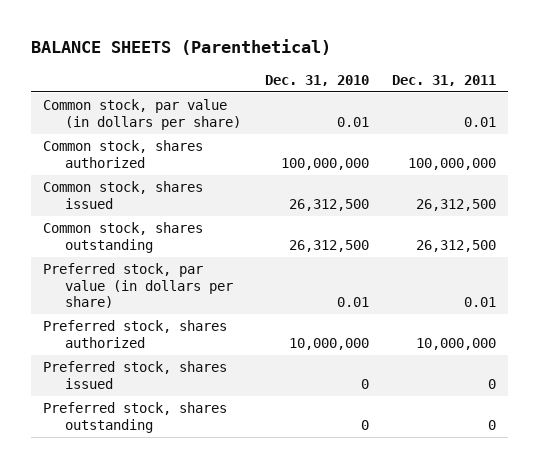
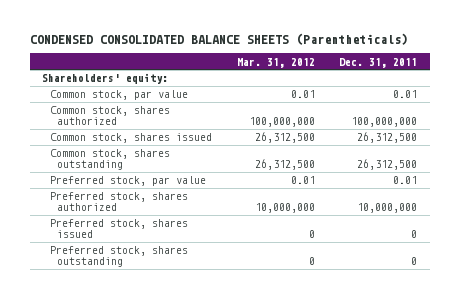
- BALANCE SHEETS (Parenthetical)
+ CONDENSED CONSOLIDATED BALANCE SHEETS (Parentheticals)
- | Dec. 31, 2010 | Dec. 31, 2011
+ | Mar. 31, 2012 | Dec. 31, 2011
- Common stock, par value (in dollars per share) | 0.01 | 0.01
+ Shareholders' equity:
+ Common stock, par value | 0.01 | 0.01
- Preferred stock, par value (in dollars per share) | 0.01 | 0.01
+ Preferred stock, par value | 0.01 | 0.01

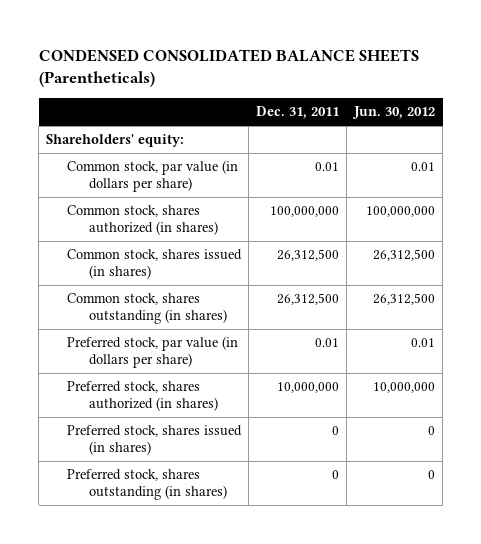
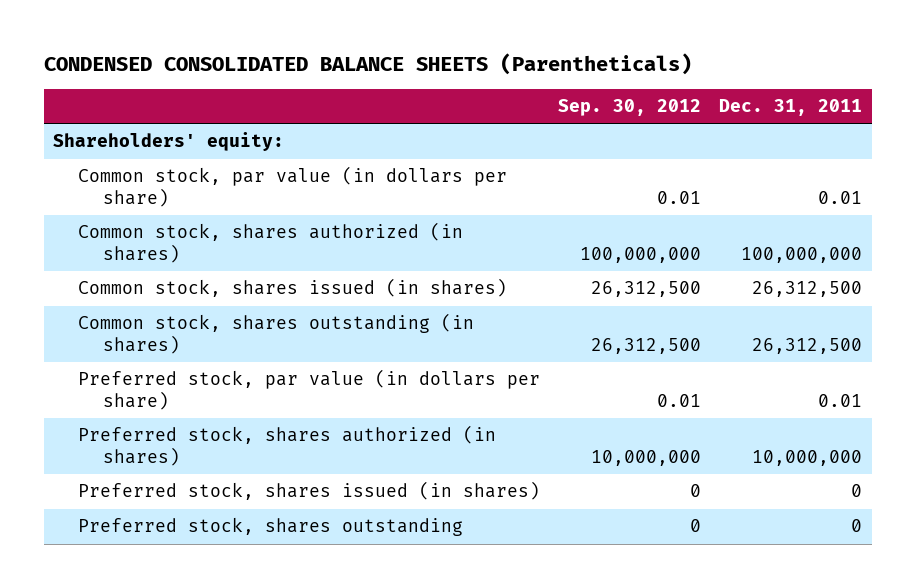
- | Dec. 31, 2011 | Jun. 30, 2012
+ | Sep. 30, 2012 | Dec. 31, 2011
- Preferred stock, shares outstanding (in shares) | 0 | 0
+ Preferred stock, shares outstanding | 0 | 0

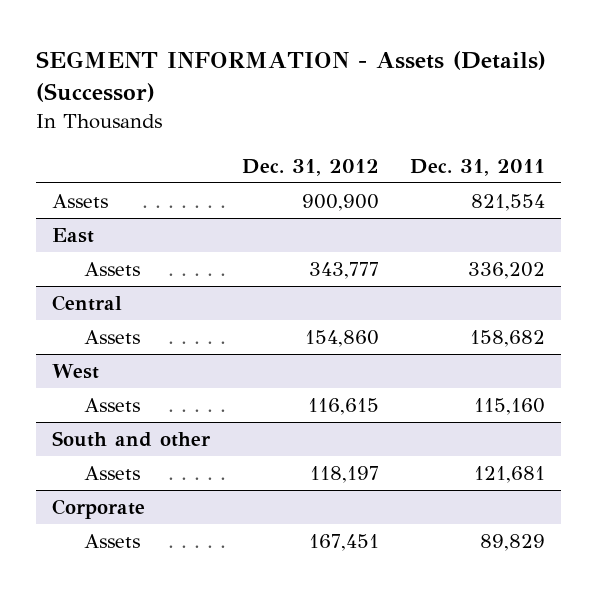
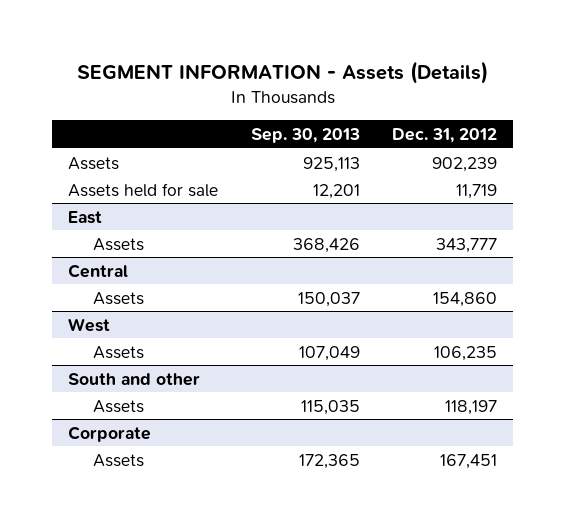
- SEGMENT INFORMATION - Assets (Details) (Successor)
+ SEGMENT INFORMATION - Assets (Details)
- | Dec. 31, 2012 | Dec. 31, 2011
+ | Sep. 30, 2013 | Dec. 31, 2012
- Assets | 900,900 | 821,554
+ Assets | 925,113 | 902,239
+ Assets held for sale | 12,201 | 11,719
@ West
- Assets | 116,615 | 115,160
+ Assets | 107,049 | 106,235

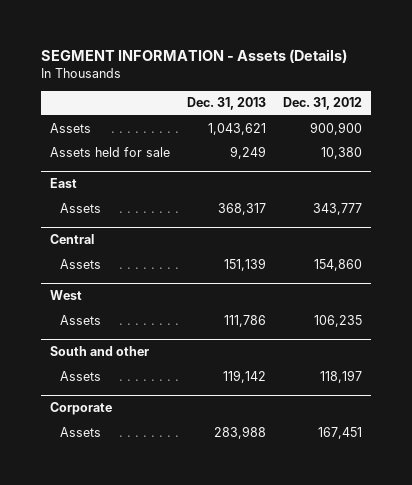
- | Sep. 30, 2013 | Dec. 31, 2012
+ | Dec. 31, 2013 | Dec. 31, 2012
- Assets | 925,113 | 902,239
- Assets held for sale | 12,201 | 11,719
+ Assets | 1,043,621 | 900,900
+ Assets held for sale | 9,249 | 10,380

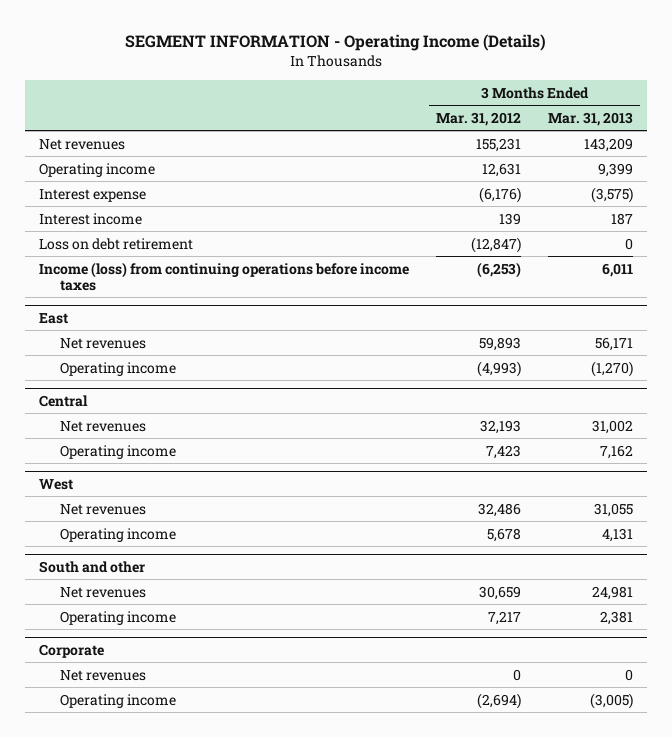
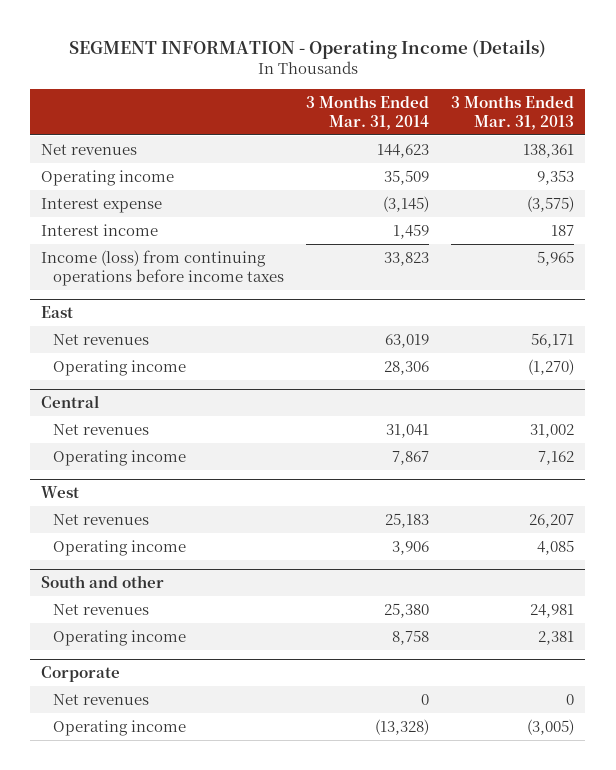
- | 3 Months Ended Mar. 31, 2012 | 3 Months Ended Mar. 31, 2013
+ | 3 Months Ended Mar. 31, 2014 | 3 Months Ended Mar. 31, 2013
- Net revenues | 155,231 | 143,209
- Operating income | 12,631 | 9,399
+ Net revenues | 144,623 | 138,361
+ Operating income | 35,509 | 9,353
- Loss on debt retirement | (12,847) | 0
- Income (loss) from continuing operations before income taxes | (6,253) | 6,011
+ Income (loss) from continuing operations before income taxes | 33,823 | 5,965
@ West
- Net revenues | 32,486 | 31,055
- Operating income | 5,678 | 4,131
+ Net revenues | 25,183 | 26,207
+ Operating income | 3,906 | 4,085

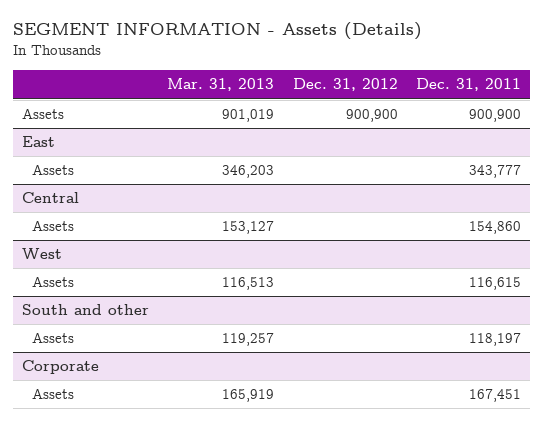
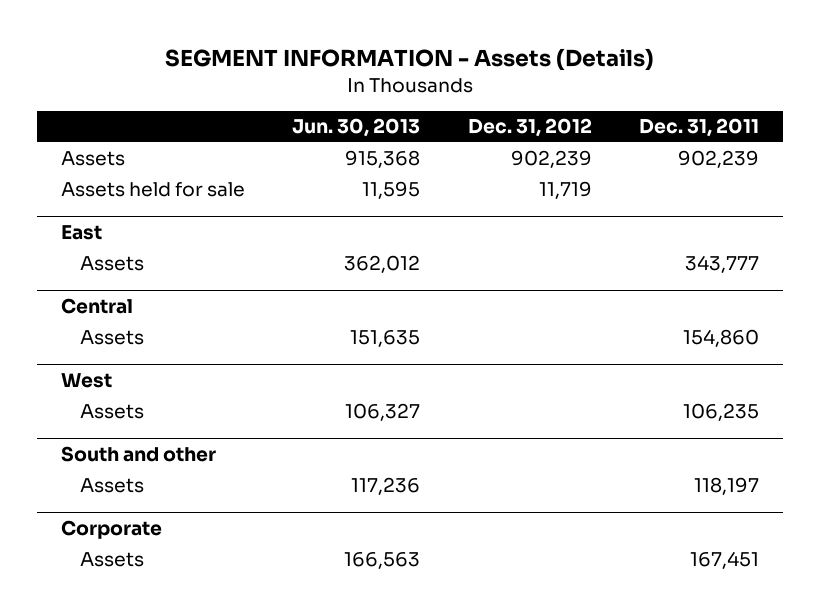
- | Mar. 31, 2013 | Dec. 31, 2012 | Dec. 31, 2011
+ | Jun. 30, 2013 | Dec. 31, 2012 | Dec. 31, 2011
- Assets | 901,019 | 900,900 | 900,900
+ Assets | 915,368 | 902,239 | 902,239
+ Assets held for sale | 11,595 | 11,719 |
@ West
- Assets | 116,513 | | 116,615
+ Assets | 106,327 | | 106,235

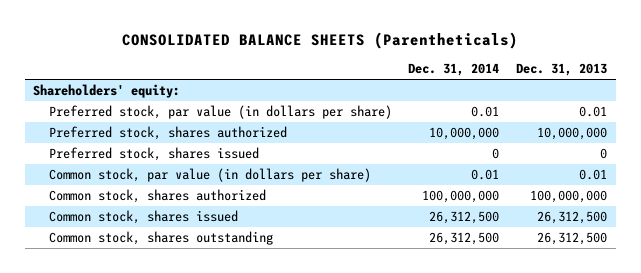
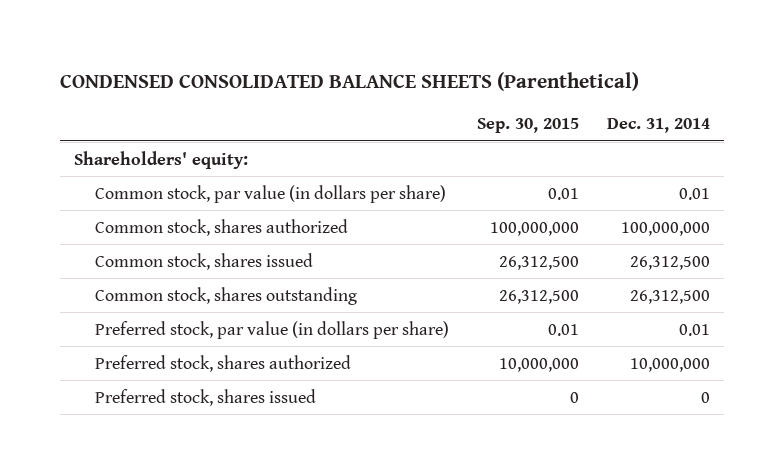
- CONSOLIDATED BALANCE SHEETS (Parentheticals)
+ CONDENSED CONSOLIDATED BALANCE SHEETS (Parenthetical)
- | Dec. 31, 2014 | Dec. 31, 2013
+ | Sep. 30, 2015 | Dec. 31, 2014
moved down: Preferred stock, par value (in dollars per share) | 0.01 | 0.01
moved down: Preferred stock, shares authorized | 10,000,000 | 10,000,000
moved down: Preferred stock, shares issued | 0 | 0

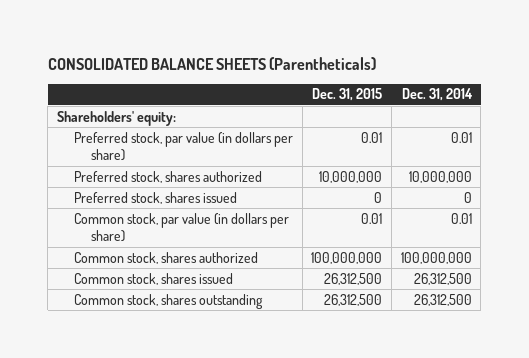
- CONDENSED CONSOLIDATED BALANCE SHEETS (Parenthetical)
+ CONSOLIDATED BALANCE SHEETS (Parentheticals)
- | Sep. 30, 2015 | Dec. 31, 2014
+ | Dec. 31, 2015 | Dec. 31, 2014
moved up: Preferred stock, par value (in dollars per share) | 0.01 | 0.01
moved up: Preferred stock, shares authorized | 10,000,000 | 10,000,000
moved up: Preferred stock, shares issued | 0 | 0

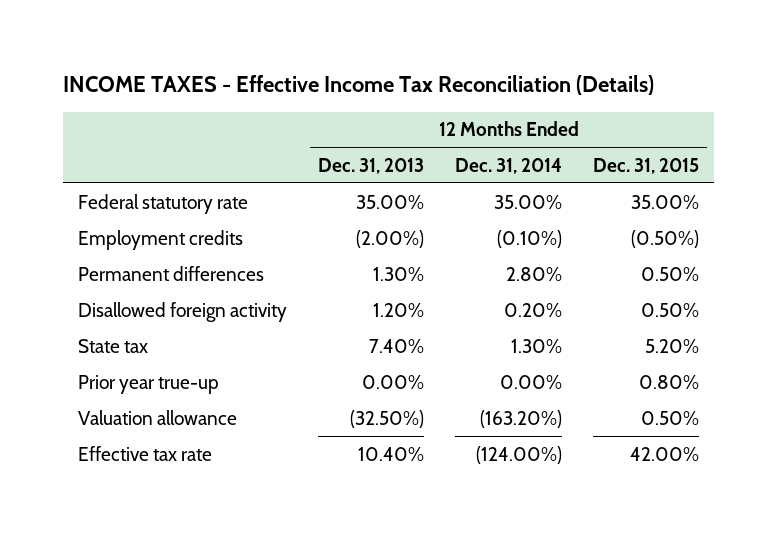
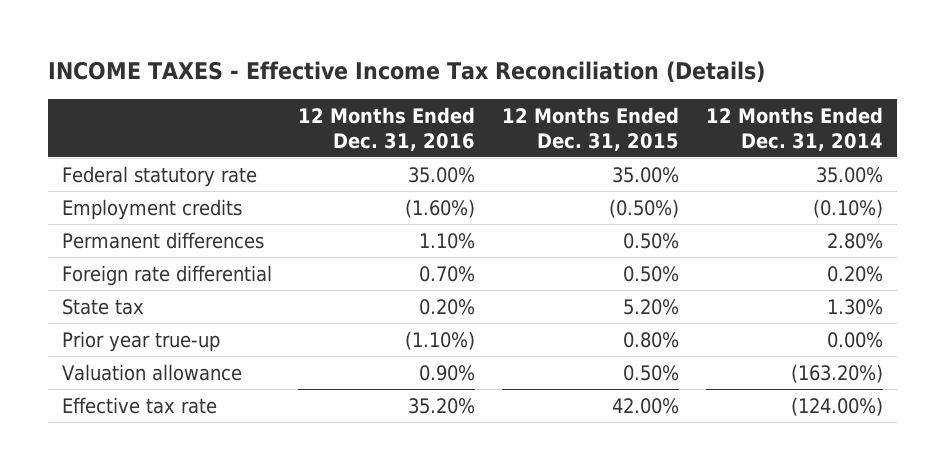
- | 12 Months Ended Dec. 31, 2013 | 12 Months Ended Dec. 31, 2014 | 12 Months Ended Dec. 31, 2015
+ | 12 Months Ended Dec. 31, 2016 | 12 Months Ended Dec. 31, 2015 | 12 Months Ended Dec. 31, 2014
- Disallowed foreign activity | 1.20% | 0.20% | 0.50%
+ Foreign rate differential | 0.70% | 0.50% | 0.20%

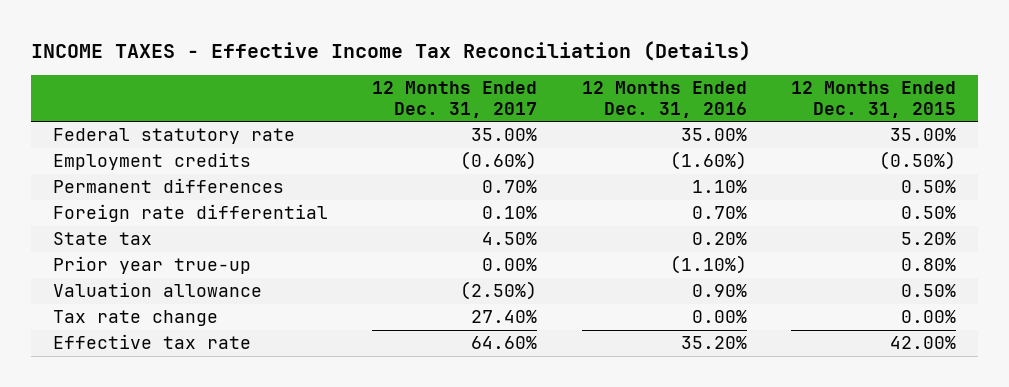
- | 12 Months Ended Dec. 31, 2016 | 12 Months Ended Dec. 31, 2015 | 12 Months Ended Dec. 31, 2014
+ | 12 Months Ended Dec. 31, 2017 | 12 Months Ended Dec. 31, 2016 | 12 Months Ended Dec. 31, 2015
+ Tax rate change | 27.40% | 0.00% | 0.00%

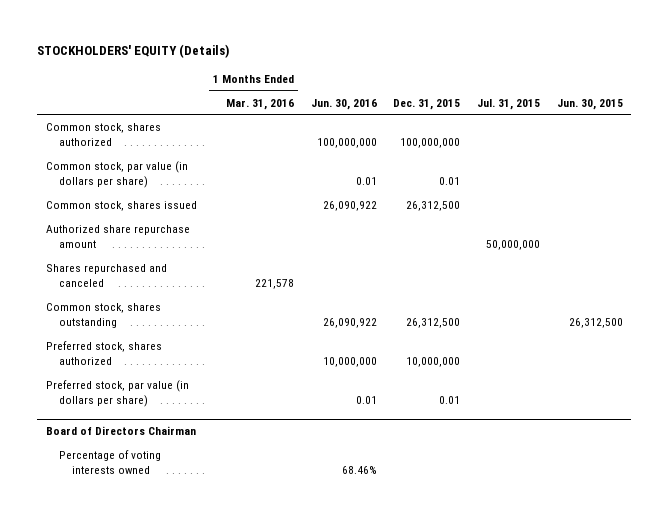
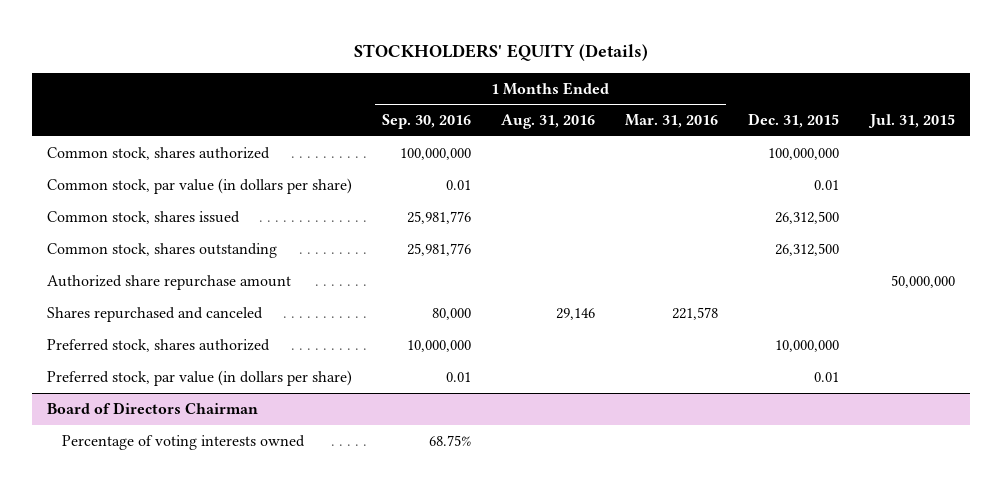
- | 1 Months Ended Mar. 31, 2016 | Jun. 30, 2016 | Dec. 31, 2015 | Jul. 31, 2015 | Jun. 30, 2015
+ | 1 Months Ended Sep. 30, 2016 | 1 Months Ended Aug. 31, 2016 | 1 Months Ended Mar. 31, 2016 | Dec. 31, 2015 | Jul. 31, 2015
moved up: Common stock, shares outstanding | 25,981,776 | | | 26,312,500 |

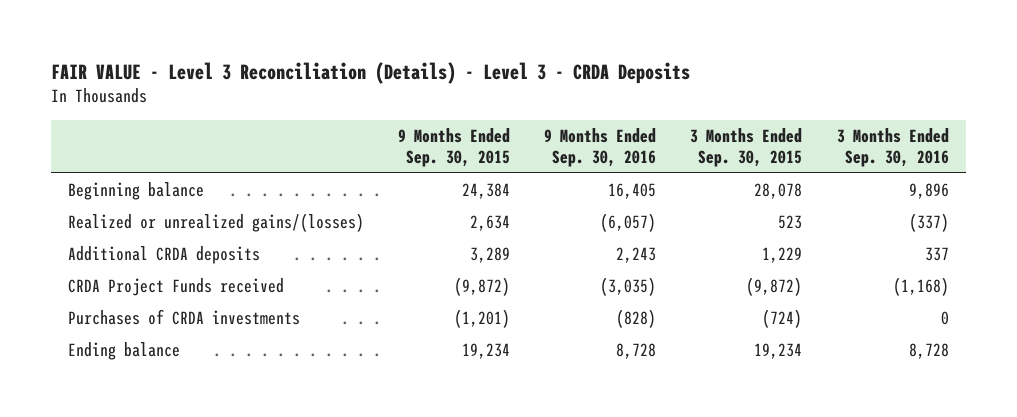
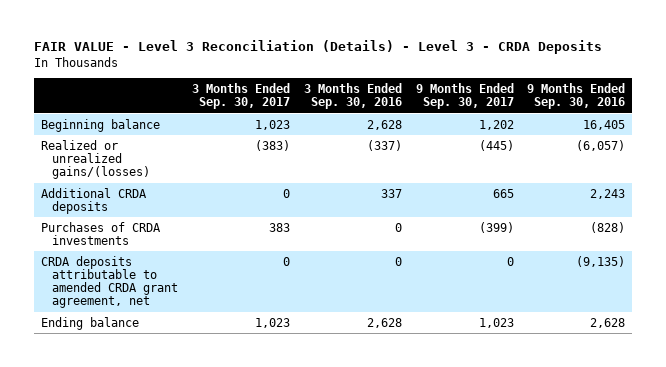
- | 9 Months Ended Sep. 30, 2015 | 9 Months Ended Sep. 30, 2016 | 3 Months Ended Sep. 30, 2015 | 3 Months Ended Sep. 30, 2016
+ | 3 Months Ended Sep. 30, 2017 | 3 Months Ended Sep. 30, 2016 | 9 Months Ended Sep. 30, 2017 | 9 Months Ended Sep. 30, 2016
- Beginning balance | 24,384 | 16,405 | 28,078 | 9,896
+ Beginning balance | 1,023 | 2,628 | 1,202 | 16,405
- CRDA Project Funds received | (9,872) | (3,035) | (9,872) | (1,168)
- Ending balance | 19,234 | 8,728 | 19,234 | 8,728
+ CRDA deposits attributable to amended CRDA grant agreement, net | 0 | 0 | 0 | (9,135)
+ Ending balance | 1,023 | 2,628 | 1,023 | 2,628

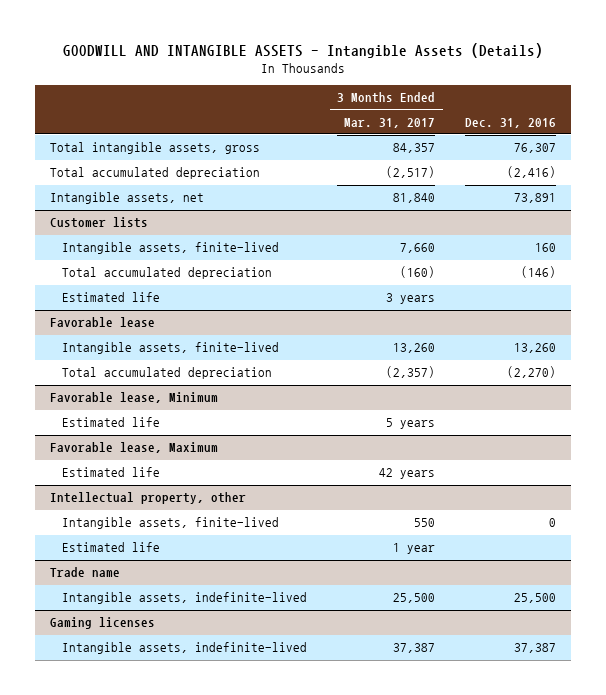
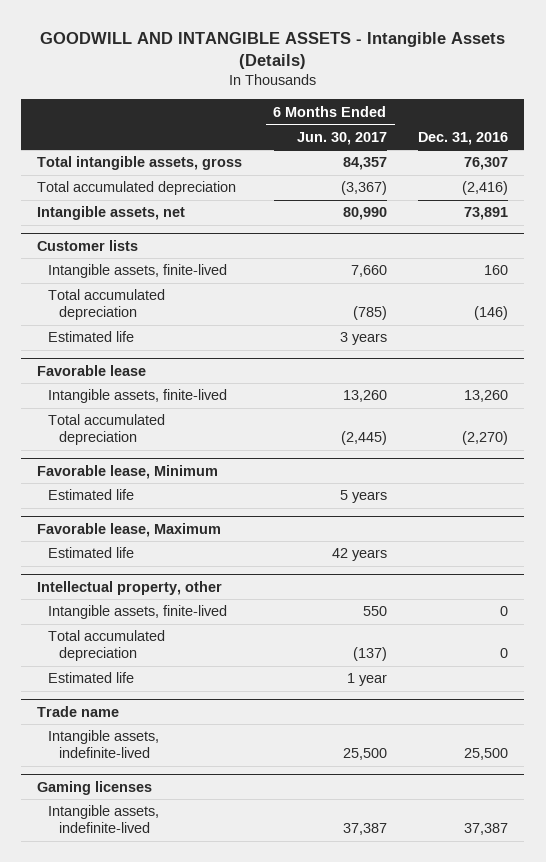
- | 3 Months Ended Mar. 31, 2017 | Dec. 31, 2016
+ | 6 Months Ended Jun. 30, 2017 | Dec. 31, 2016
@ Intellectual property, other
+ Total accumulated depreciation | (137) | 0

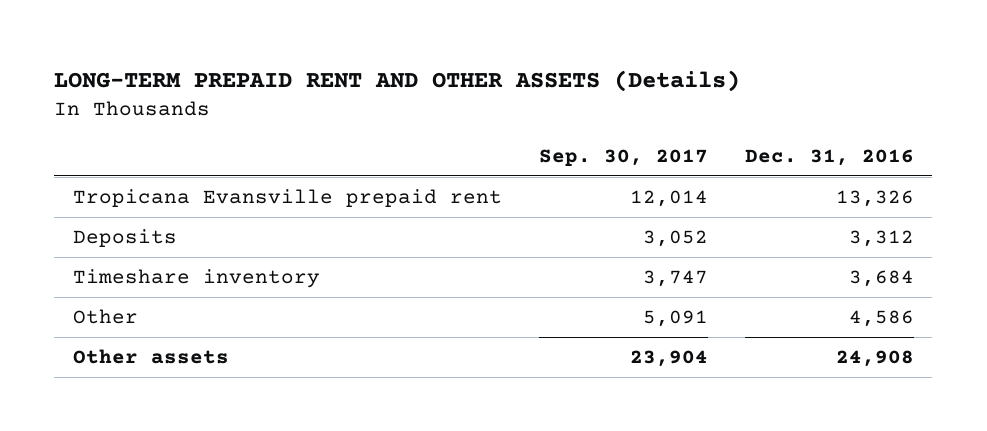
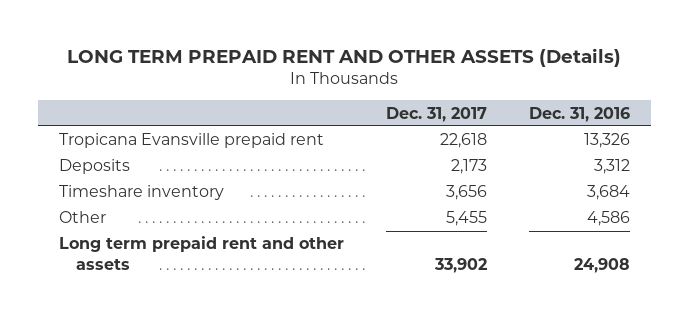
- LONG-TERM PREPAID RENT AND OTHER ASSETS (Details)
+ LONG TERM PREPAID RENT AND OTHER ASSETS (Details)
- | Sep. 30, 2017 | Dec. 31, 2016
+ | Dec. 31, 2017 | Dec. 31, 2016
- Other assets | 23,904 | 24,908
+ Long term prepaid rent and other assets | 33,902 | 24,908

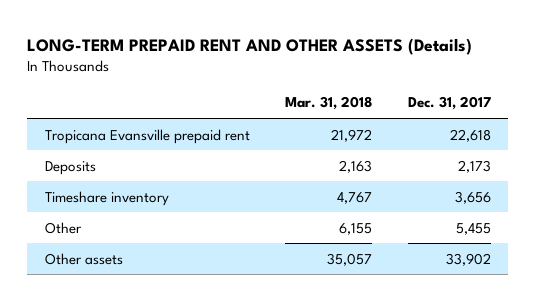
- LONG TERM PREPAID RENT AND OTHER ASSETS (Details)
+ LONG-TERM PREPAID RENT AND OTHER ASSETS (Details)
- | Dec. 31, 2017 | Dec. 31, 2016
+ | Mar. 31, 2018 | Dec. 31, 2017
- Long term prepaid rent and other assets | 33,902 | 24,908
+ Other assets | 35,057 | 33,902

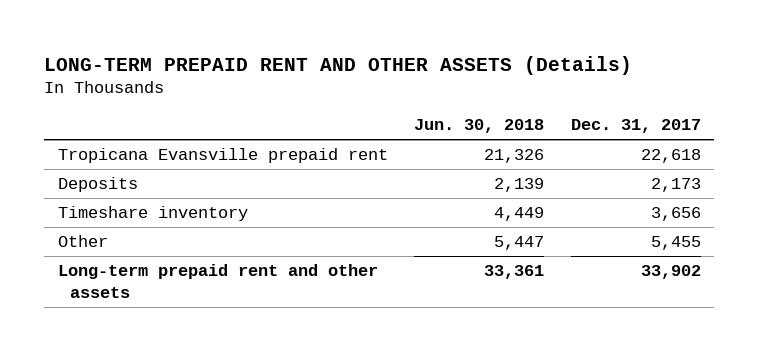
- | Mar. 31, 2018 | Dec. 31, 2017
+ | Jun. 30, 2018 | Dec. 31, 2017
- Other assets | 35,057 | 33,902
+ Long-term prepaid rent and other assets | 33,361 | 33,902

